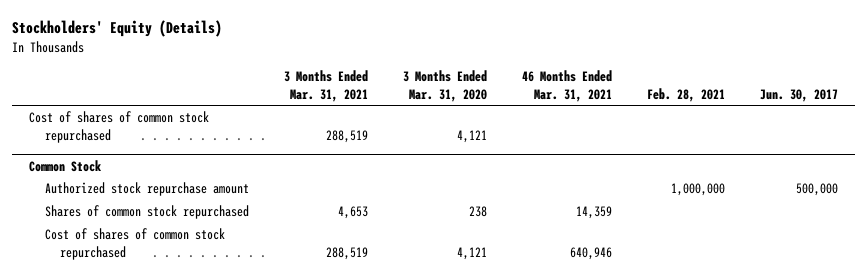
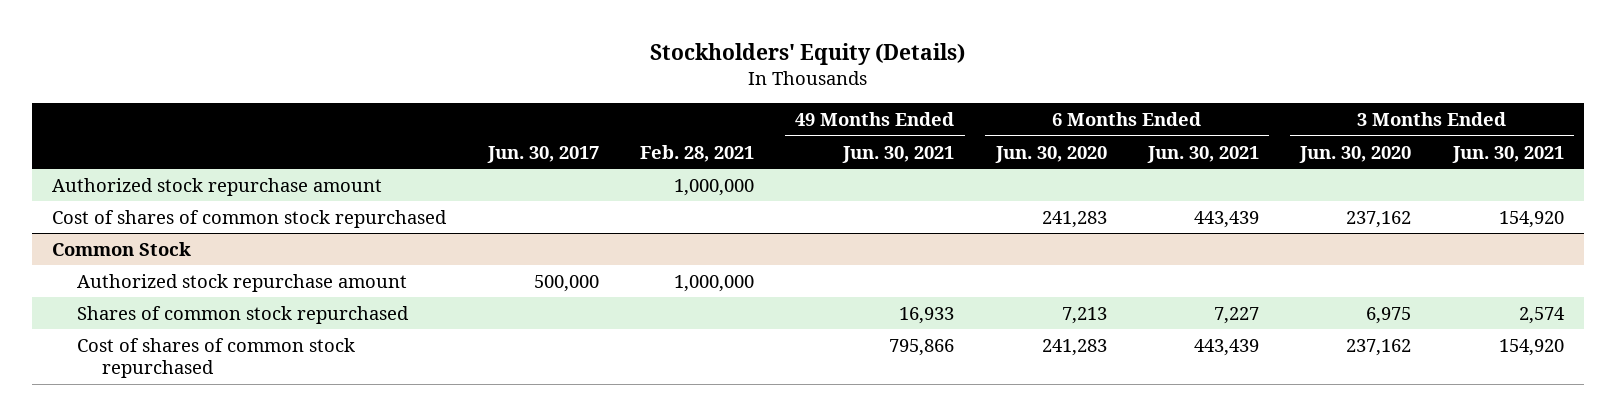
- | 3 Months Ended Mar. 31, 2021 | 3 Months Ended Mar. 31, 2020 | 46 Months Ended Mar. 31, 2021 | Feb. 28, 2021 | Jun. 30, 2017
+ | Jun. 30, 2017 | Feb. 28, 2021 | 49 Months Ended Jun. 30, 2021 | 6 Months Ended Jun. 30, 2020 | 6 Months Ended Jun. 30, 2021 | 3 Months Ended Jun. 30, 2020 | 3 Months Ended Jun. 30, 2021
+ Authorized stock repurchase amount | | 1,000,000 | | | | |

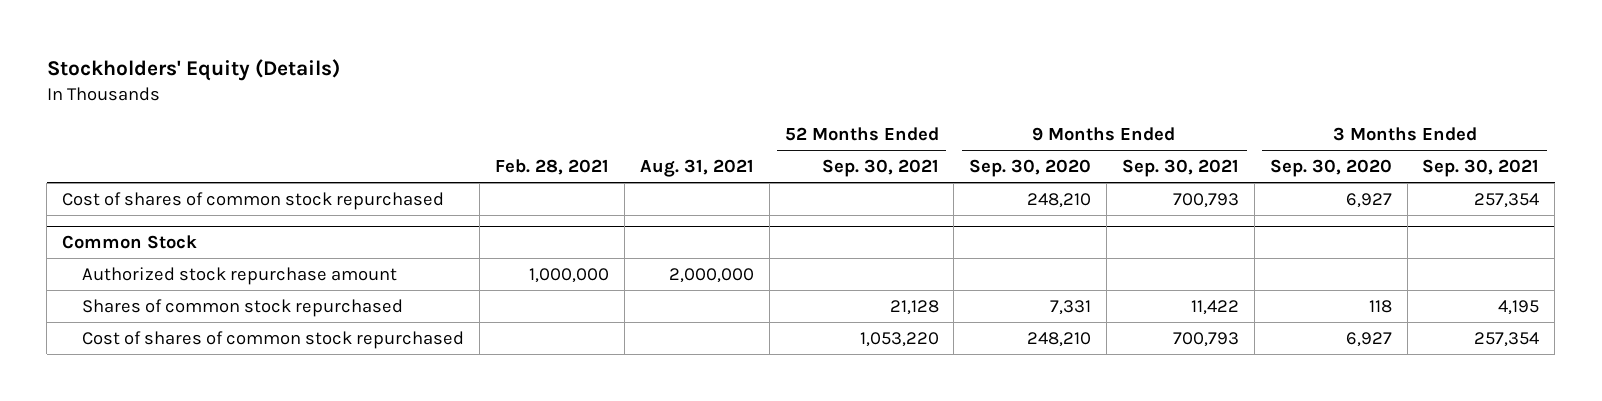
- | Jun. 30, 2017 | Feb. 28, 2021 | 49 Months Ended Jun. 30, 2021 | 6 Months Ended Jun. 30, 2020 | 6 Months Ended Jun. 30, 2021 | 3 Months Ended Jun. 30, 2020 | 3 Months Ended Jun. 30, 2021
+ | Feb. 28, 2021 | Aug. 31, 2021 | 52 Months Ended Sep. 30, 2021 | 9 Months Ended Sep. 30, 2020 | 9 Months Ended Sep. 30, 2021 | 3 Months Ended Sep. 30, 2020 | 3 Months Ended Sep. 30, 2021
- Authorized stock repurchase amount | | 1,000,000 | | | | |

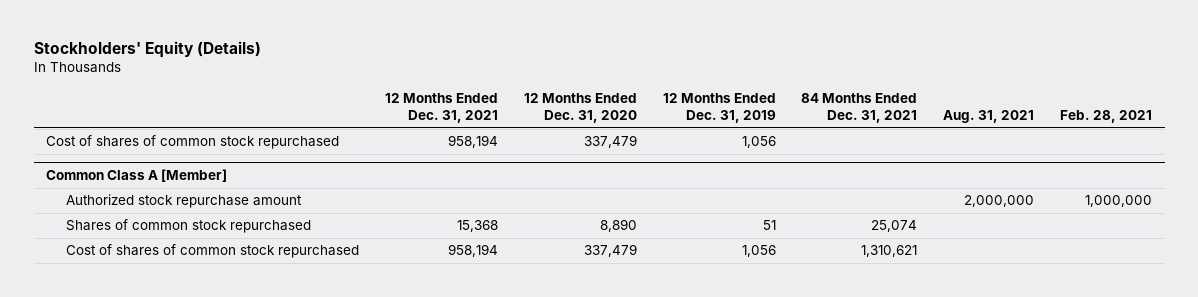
- | Feb. 28, 2021 | Aug. 31, 2021 | 52 Months Ended Sep. 30, 2021 | 9 Months Ended Sep. 30, 2020 | 9 Months Ended Sep. 30, 2021 | 3 Months Ended Sep. 30, 2020 | 3 Months Ended Sep. 30, 2021
+ | 12 Months Ended Dec. 31, 2021 | 12 Months Ended Dec. 31, 2020 | 12 Months Ended Dec. 31, 2019 | 84 Months Ended Dec. 31, 2021 | Aug. 31, 2021 | Feb. 28, 2021
- Common Stock
+ Common Class A [Member]

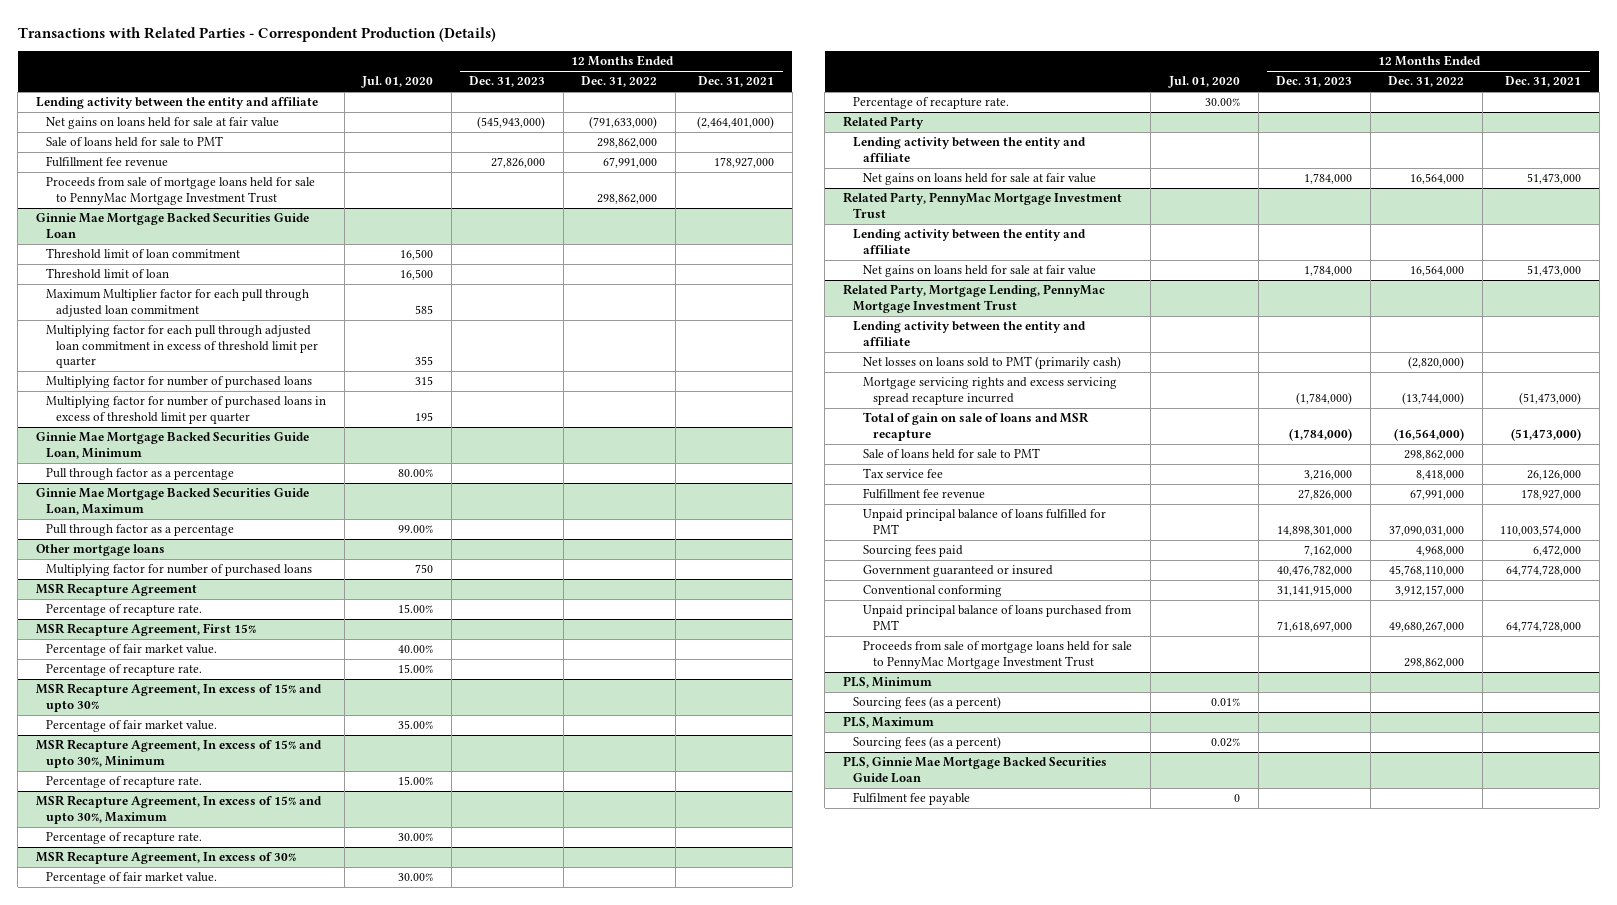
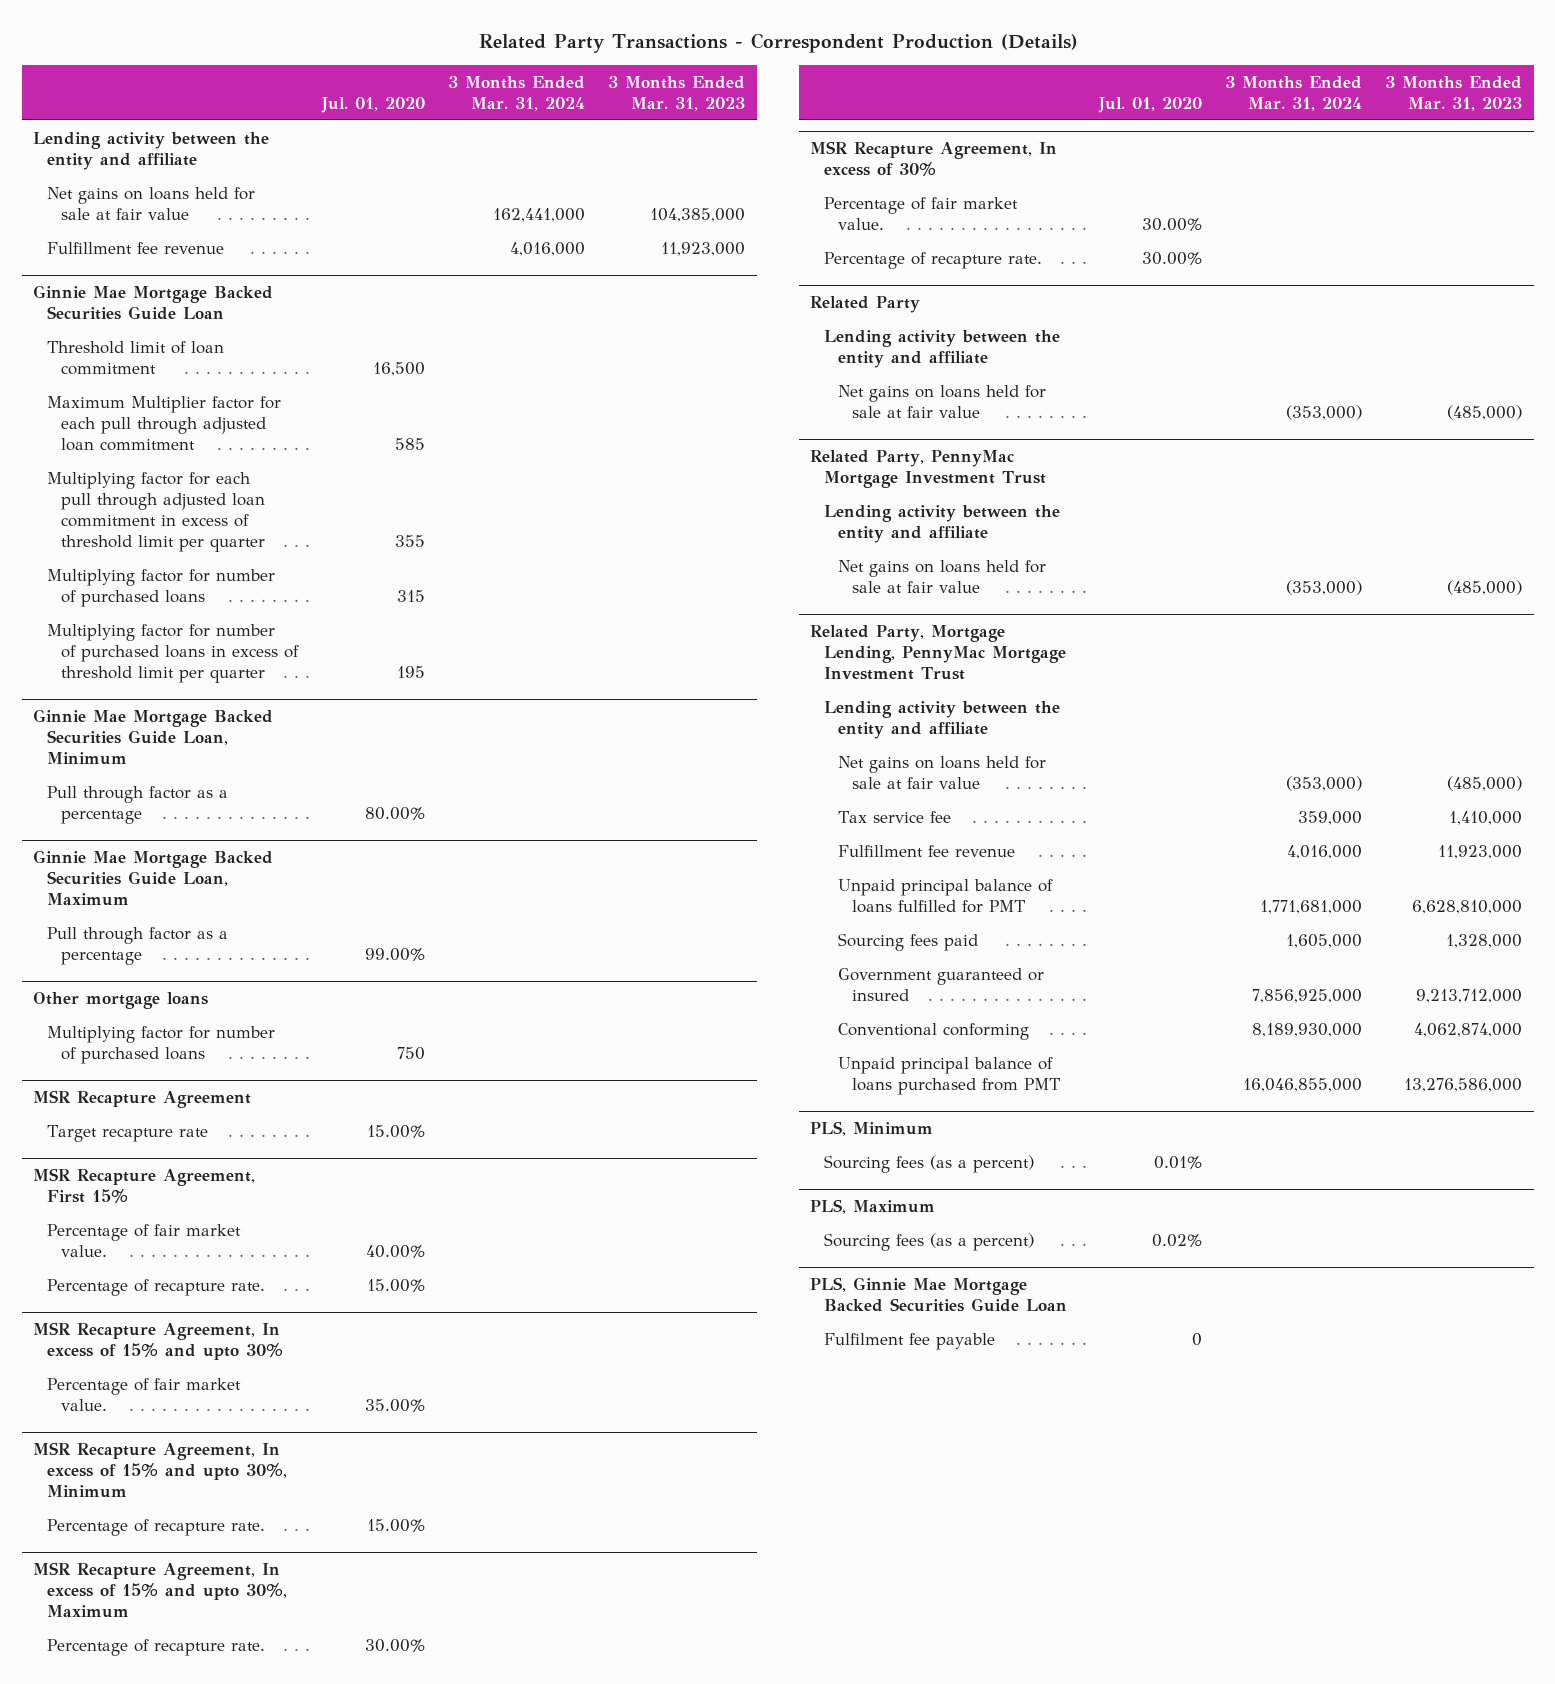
- Transactions with Related Parties - Correspondent Production (Details)
+ Related Party Transactions - Correspondent Production (Details)
- | Jul. 01, 2020 | 12 Months Ended Dec. 31, 2023 | 12 Months Ended Dec. 31, 2022 | 12 Months Ended Dec. 31, 2021
+ | Jul. 01, 2020 | 3 Months Ended Mar. 31, 2024 | 3 Months Ended Mar. 31, 2023
- Sale of loans held for sale to PMT | | | 298,862,000 |
- Proceeds from sale of mortgage loans held for sale to PennyMac Mortgage Investment Trust | | | 298,862,000 |
@ Ginnie Mae Mortgage Backed Securities Guide Loan
- Threshold limit of loan | 16,500 | | |
@ MSR Recapture Agreement
- Percentage of recapture rate. | 15.00% | | |
+ Target recapture rate | 15.00% | |
@ Related Party, Mortgage Lending, PennyMac Mortgage Investment Trust
- Net losses on loans sold to PMT (primarily cash) | | | (2,820,000) |
- Mortgage servicing rights and excess servicing spread recapture incurred | | (1,784,000) | (13,744,000) | (51,473,000)
- Total of gain on sale of loans and MSR recapture | | (1,784,000) | (16,564,000) | (51,473,000)
- Sale of loans held for sale to PMT | | | 298,862,000 |
+ Net gains on loans held for sale at fair value | | (353,000) | (485,000)
- Proceeds from sale of mortgage loans held for sale to PennyMac Mortgage Investment Trust | | | 298,862,000 |

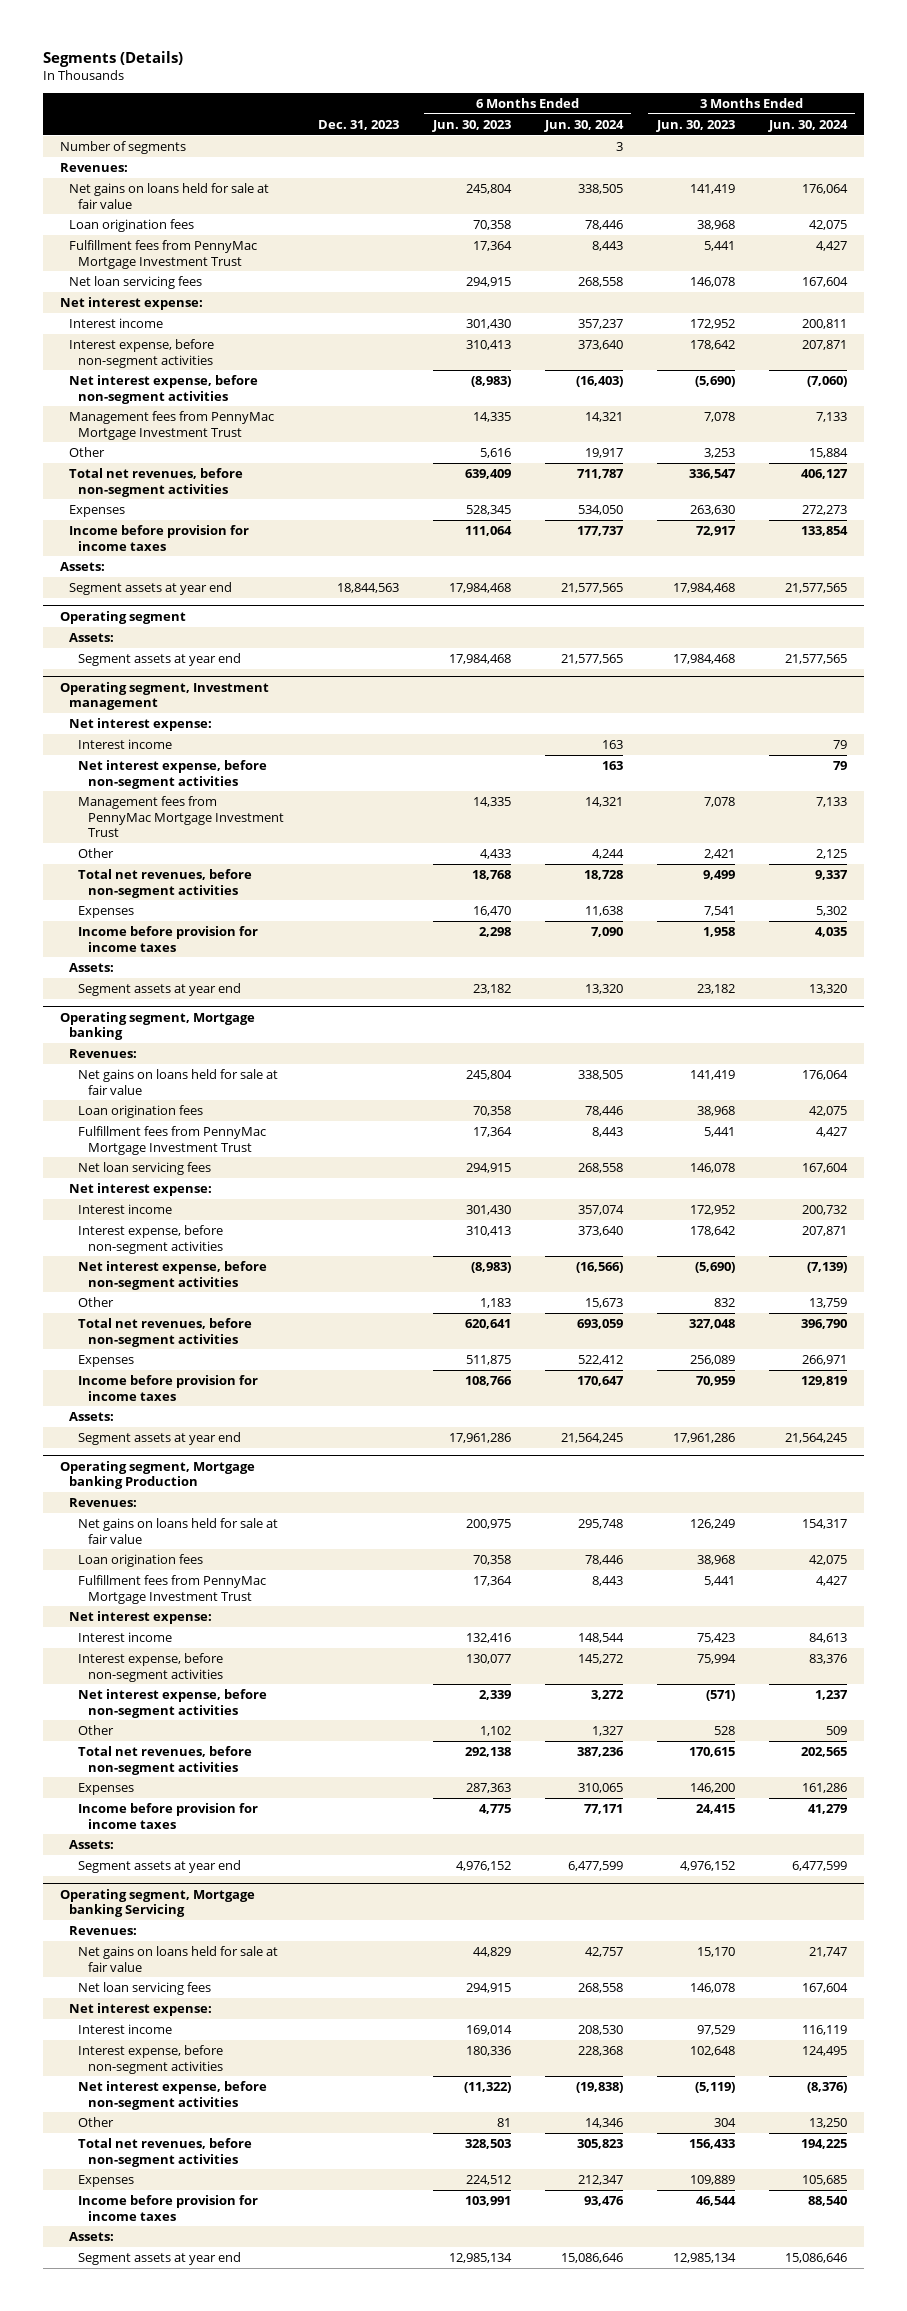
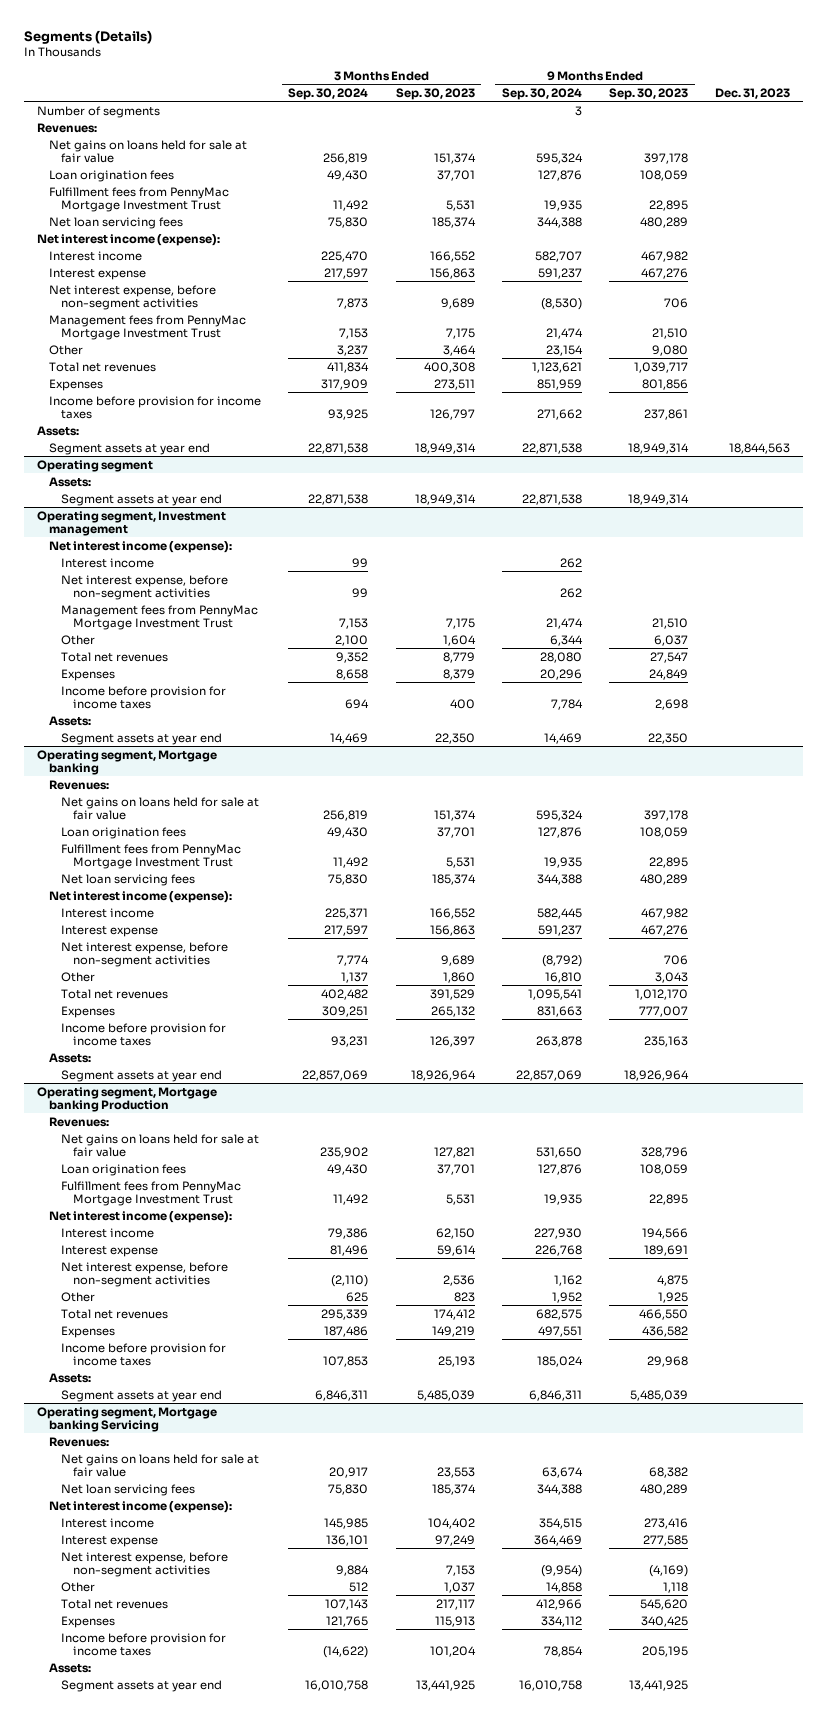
- | Dec. 31, 2023 | 6 Months Ended Jun. 30, 2023 | 6 Months Ended Jun. 30, 2024 | 3 Months Ended Jun. 30, 2023 | 3 Months Ended Jun. 30, 2024
+ | 3 Months Ended Sep. 30, 2024 | 3 Months Ended Sep. 30, 2023 | 9 Months Ended Sep. 30, 2024 | 9 Months Ended Sep. 30, 2023 | Dec. 31, 2023
- Net interest expense:
+ Net interest income (expense):
- Interest expense, before non-segment activities | | 310,413 | 373,640 | 178,642 | 207,871
+ Interest expense | 217,597 | 156,863 | 591,237 | 467,276 |
- Total net revenues, before non-segment activities | | 639,409 | 711,787 | 336,547 | 406,127
+ Total net revenues | 411,834 | 400,308 | 1,123,621 | 1,039,717 |
@ Operating segment, Investment management
- Net interest expense:
+ Net interest income (expense):
- Total net revenues, before non-segment activities | | 18,768 | 18,728 | 9,499 | 9,337
+ Total net revenues | 9,352 | 8,779 | 28,080 | 27,547 |
@ Operating segment, Mortgage banking
- Net interest expense:
+ Net interest income (expense):
- Interest expense, before non-segment activities | | 310,413 | 373,640 | 178,642 | 207,871
+ Interest expense | 217,597 | 156,863 | 591,237 | 467,276 |
- Total net revenues, before non-segment activities | | 620,641 | 693,059 | 327,048 | 396,790
+ Total net revenues | 402,482 | 391,529 | 1,095,541 | 1,012,170 |
@ Operating segment, Mortgage banking Production
- Net interest expense:
+ Net interest income (expense):
- Interest expense, before non-segment activities | | 130,077 | 145,272 | 75,994 | 83,376
+ Interest expense | 81,496 | 59,614 | 226,768 | 189,691 |
- Total net revenues, before non-segment activities | | 292,138 | 387,236 | 170,615 | 202,565
+ Total net revenues | 295,339 | 174,412 | 682,575 | 466,550 |
@ Operating segment, Mortgage banking Servicing
- Net interest expense:
+ Net interest income (expense):
- Interest expense, before non-segment activities | | 180,336 | 228,368 | 102,648 | 124,495
+ Interest expense | 136,101 | 97,249 | 364,469 | 277,585 |
- Total net revenues, before non-segment activities | | 328,503 | 305,823 | 156,433 | 194,225
+ Total net revenues | 107,143 | 217,117 | 412,966 | 545,620 |

